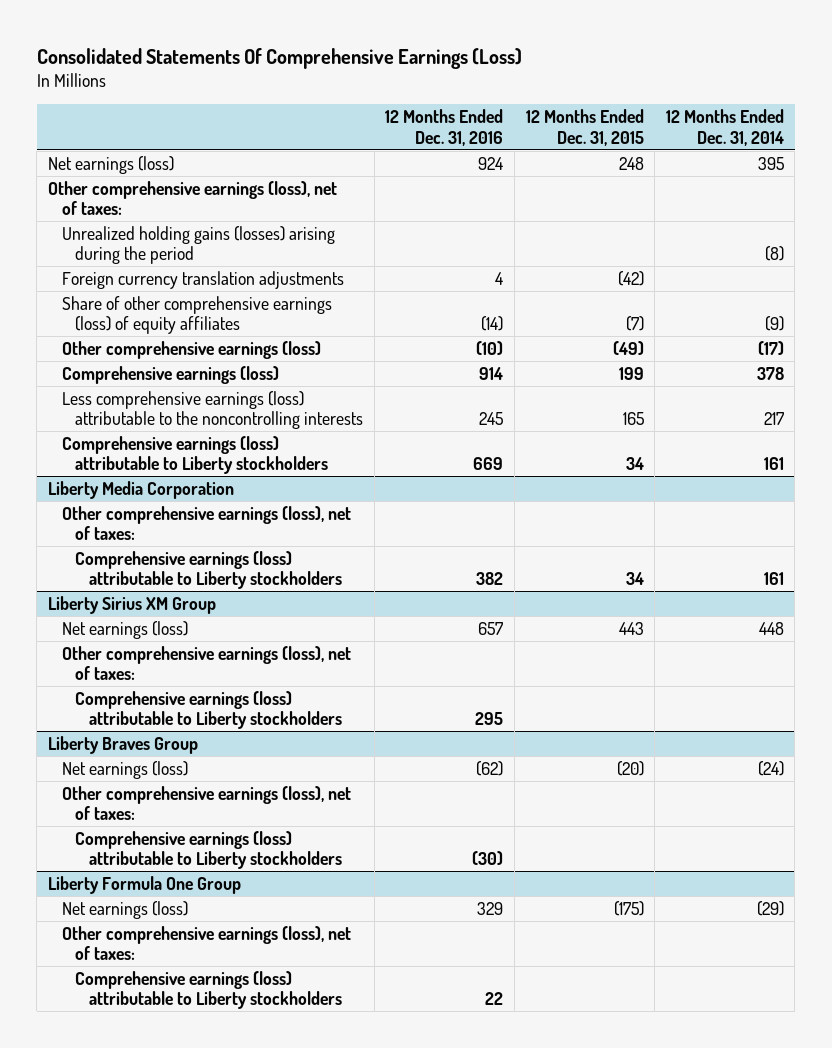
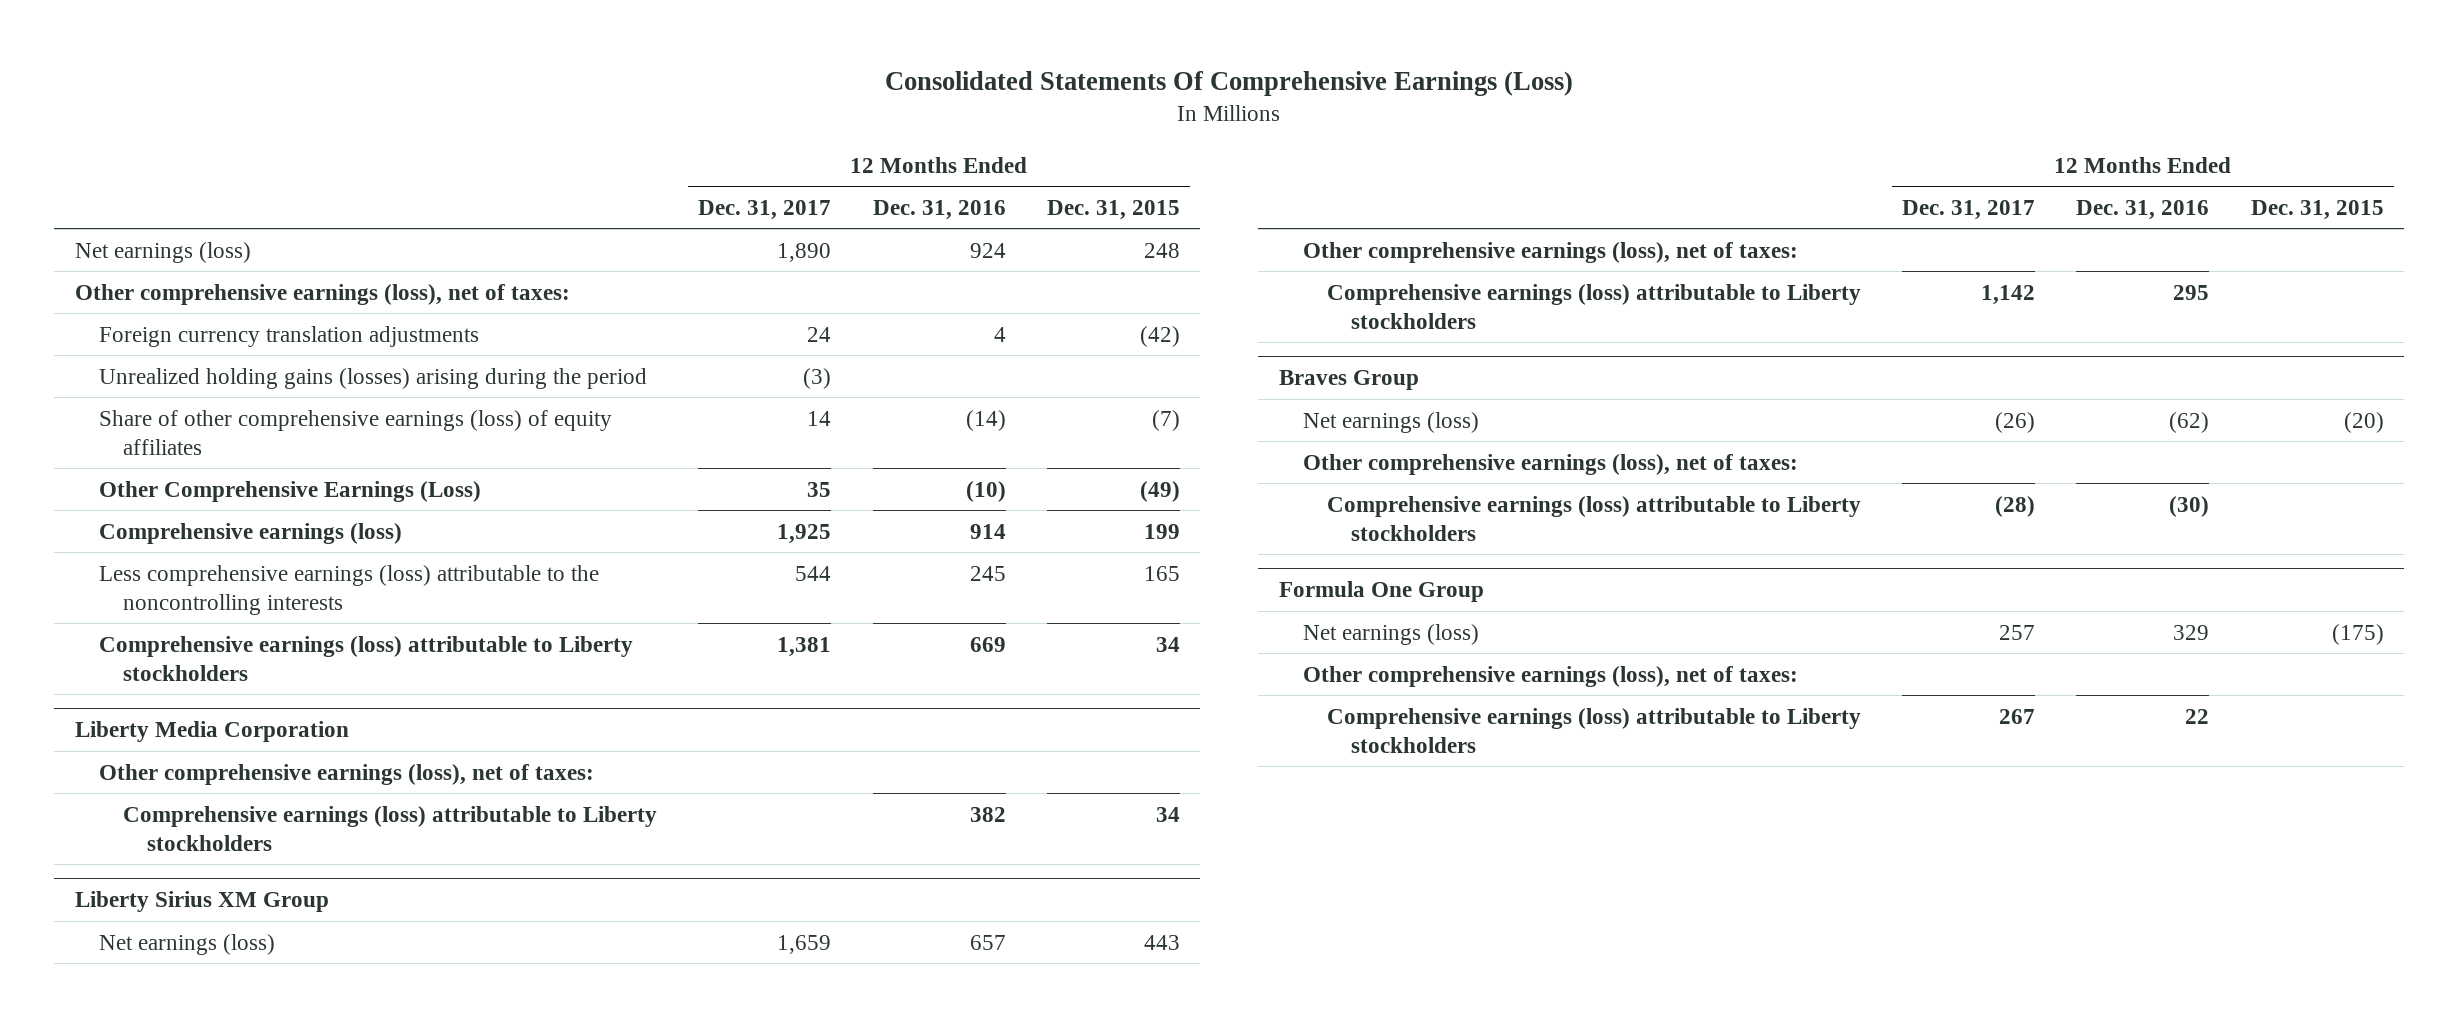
- | 12 Months Ended Dec. 31, 2016 | 12 Months Ended Dec. 31, 2015 | 12 Months Ended Dec. 31, 2014
+ | 12 Months Ended Dec. 31, 2017 | 12 Months Ended Dec. 31, 2016 | 12 Months Ended Dec. 31, 2015
moved down: Unrealized holding gains (losses) arising during the period | (3) | |
- Other comprehensive earnings (loss) | (10) | (49) | (17)
+ Other Comprehensive Earnings (Loss) | 35 | (10) | (49)
- Liberty Braves Group
+ Braves Group
- Liberty Formula One Group
+ Formula One Group

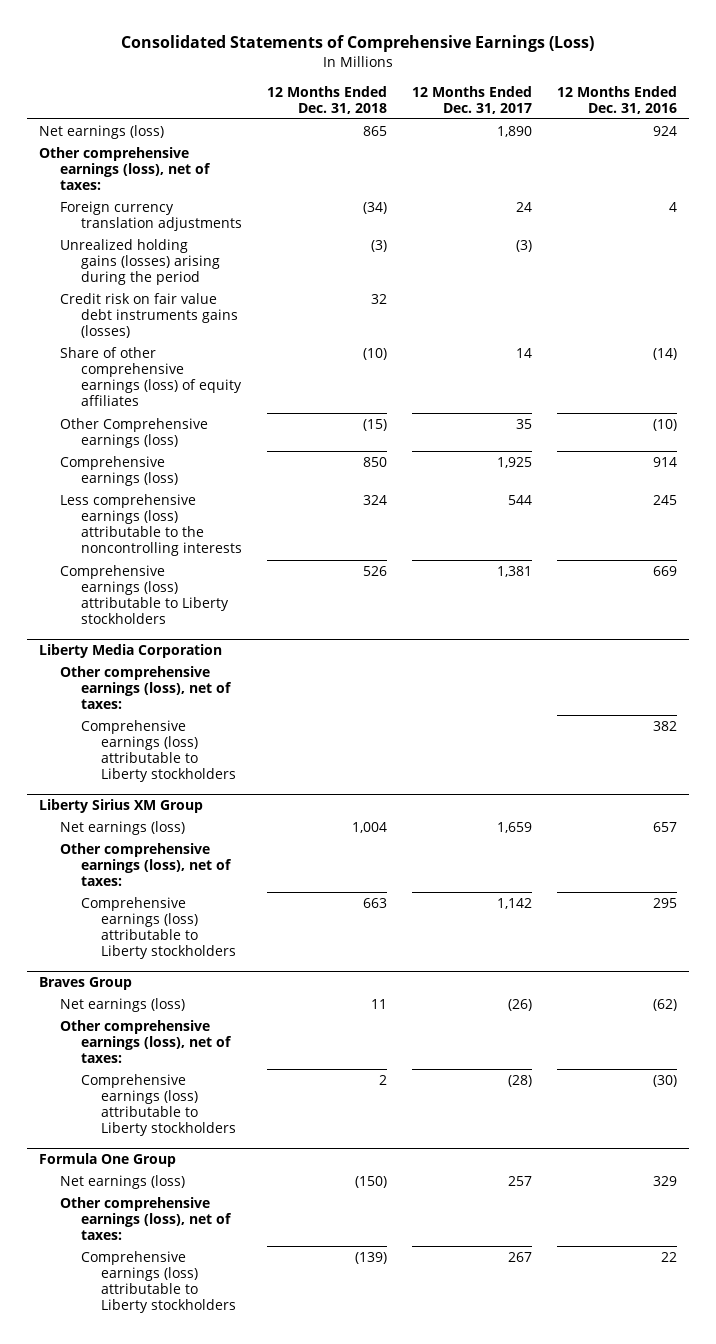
- Consolidated Statements Of Comprehensive Earnings (Loss)
+ Consolidated Statements of Comprehensive Earnings (Loss)
- | 12 Months Ended Dec. 31, 2017 | 12 Months Ended Dec. 31, 2016 | 12 Months Ended Dec. 31, 2015
+ | 12 Months Ended Dec. 31, 2018 | 12 Months Ended Dec. 31, 2017 | 12 Months Ended Dec. 31, 2016
+ Credit risk on fair value debt instruments gains (losses) | 32 | |
- Other Comprehensive Earnings (Loss) | 35 | (10) | (49)
+ Other Comprehensive earnings (loss) | (15) | 35 | (10)

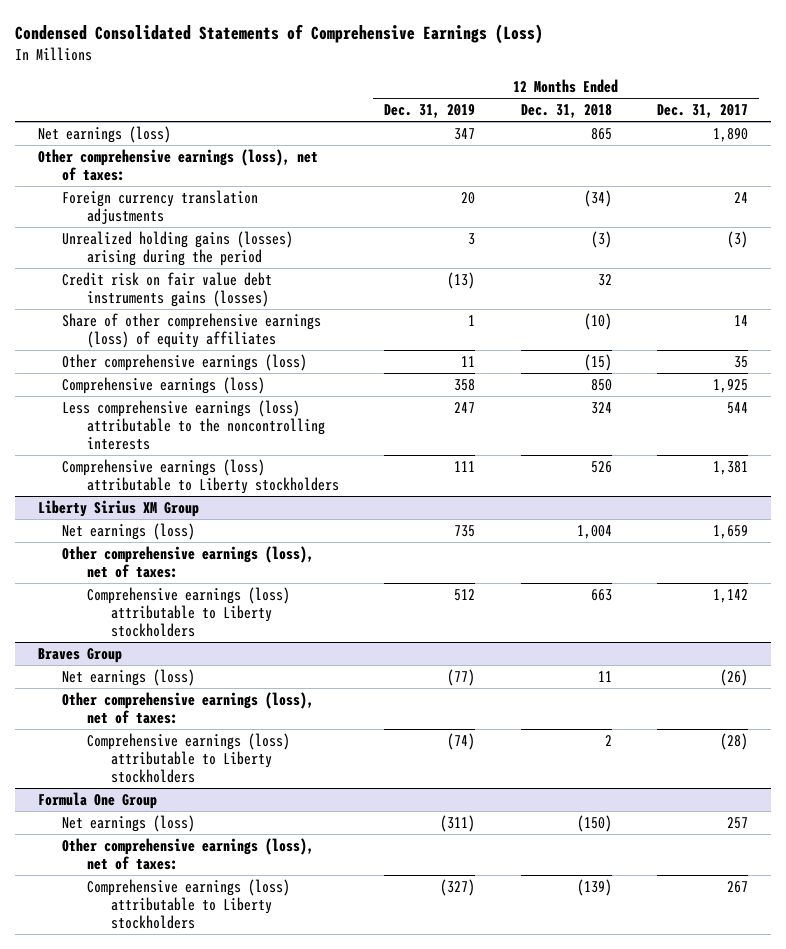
- Consolidated Statements of Comprehensive Earnings (Loss)
+ Condensed Consolidated Statements of Comprehensive Earnings (Loss)
- | 12 Months Ended Dec. 31, 2018 | 12 Months Ended Dec. 31, 2017 | 12 Months Ended Dec. 31, 2016
+ | 12 Months Ended Dec. 31, 2019 | 12 Months Ended Dec. 31, 2018 | 12 Months Ended Dec. 31, 2017
- Other Comprehensive earnings (loss) | (15) | 35 | (10)
+ Other comprehensive earnings (loss) | 11 | (15) | 35
- Liberty Media Corporation
- Other comprehensive earnings (loss), net of taxes:
- Comprehensive earnings (loss) attributable to Liberty stockholders | | | 382

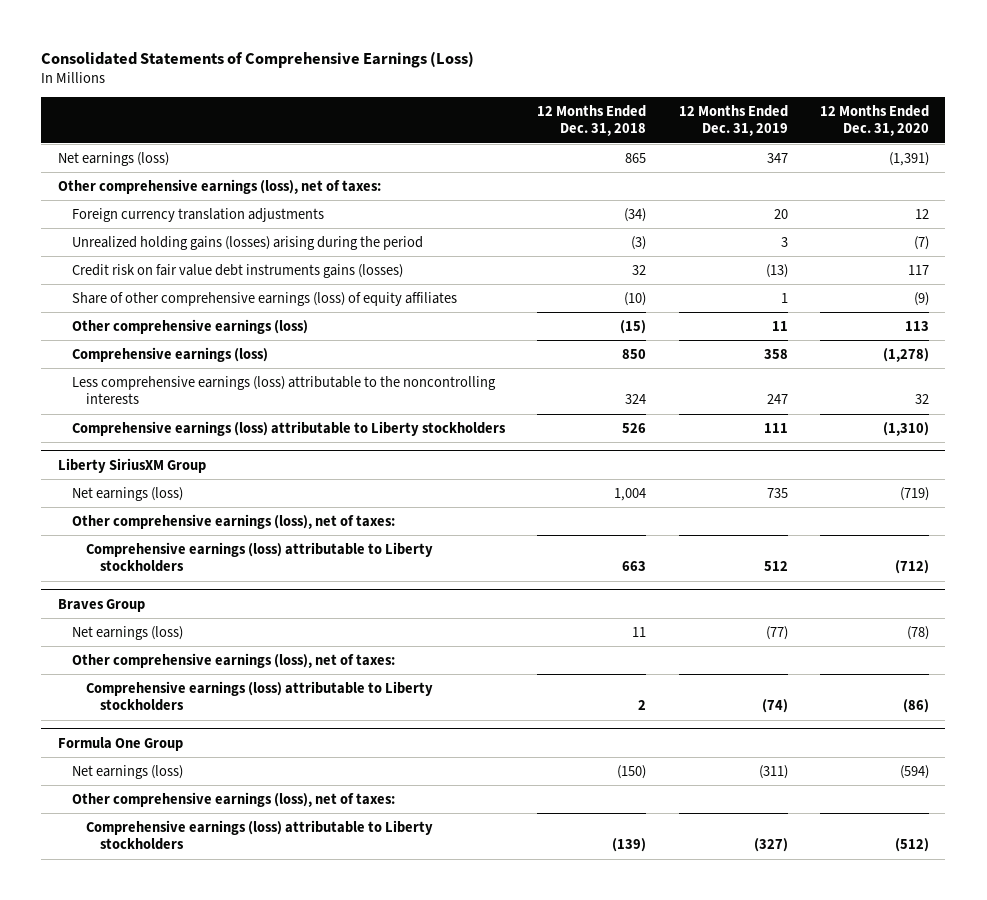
- Condensed Consolidated Statements of Comprehensive Earnings (Loss)
+ Consolidated Statements of Comprehensive Earnings (Loss)
- | 12 Months Ended Dec. 31, 2019 | 12 Months Ended Dec. 31, 2018 | 12 Months Ended Dec. 31, 2017
+ | 12 Months Ended Dec. 31, 2018 | 12 Months Ended Dec. 31, 2019 | 12 Months Ended Dec. 31, 2020
- Liberty Sirius XM Group
+ Liberty SiriusXM Group

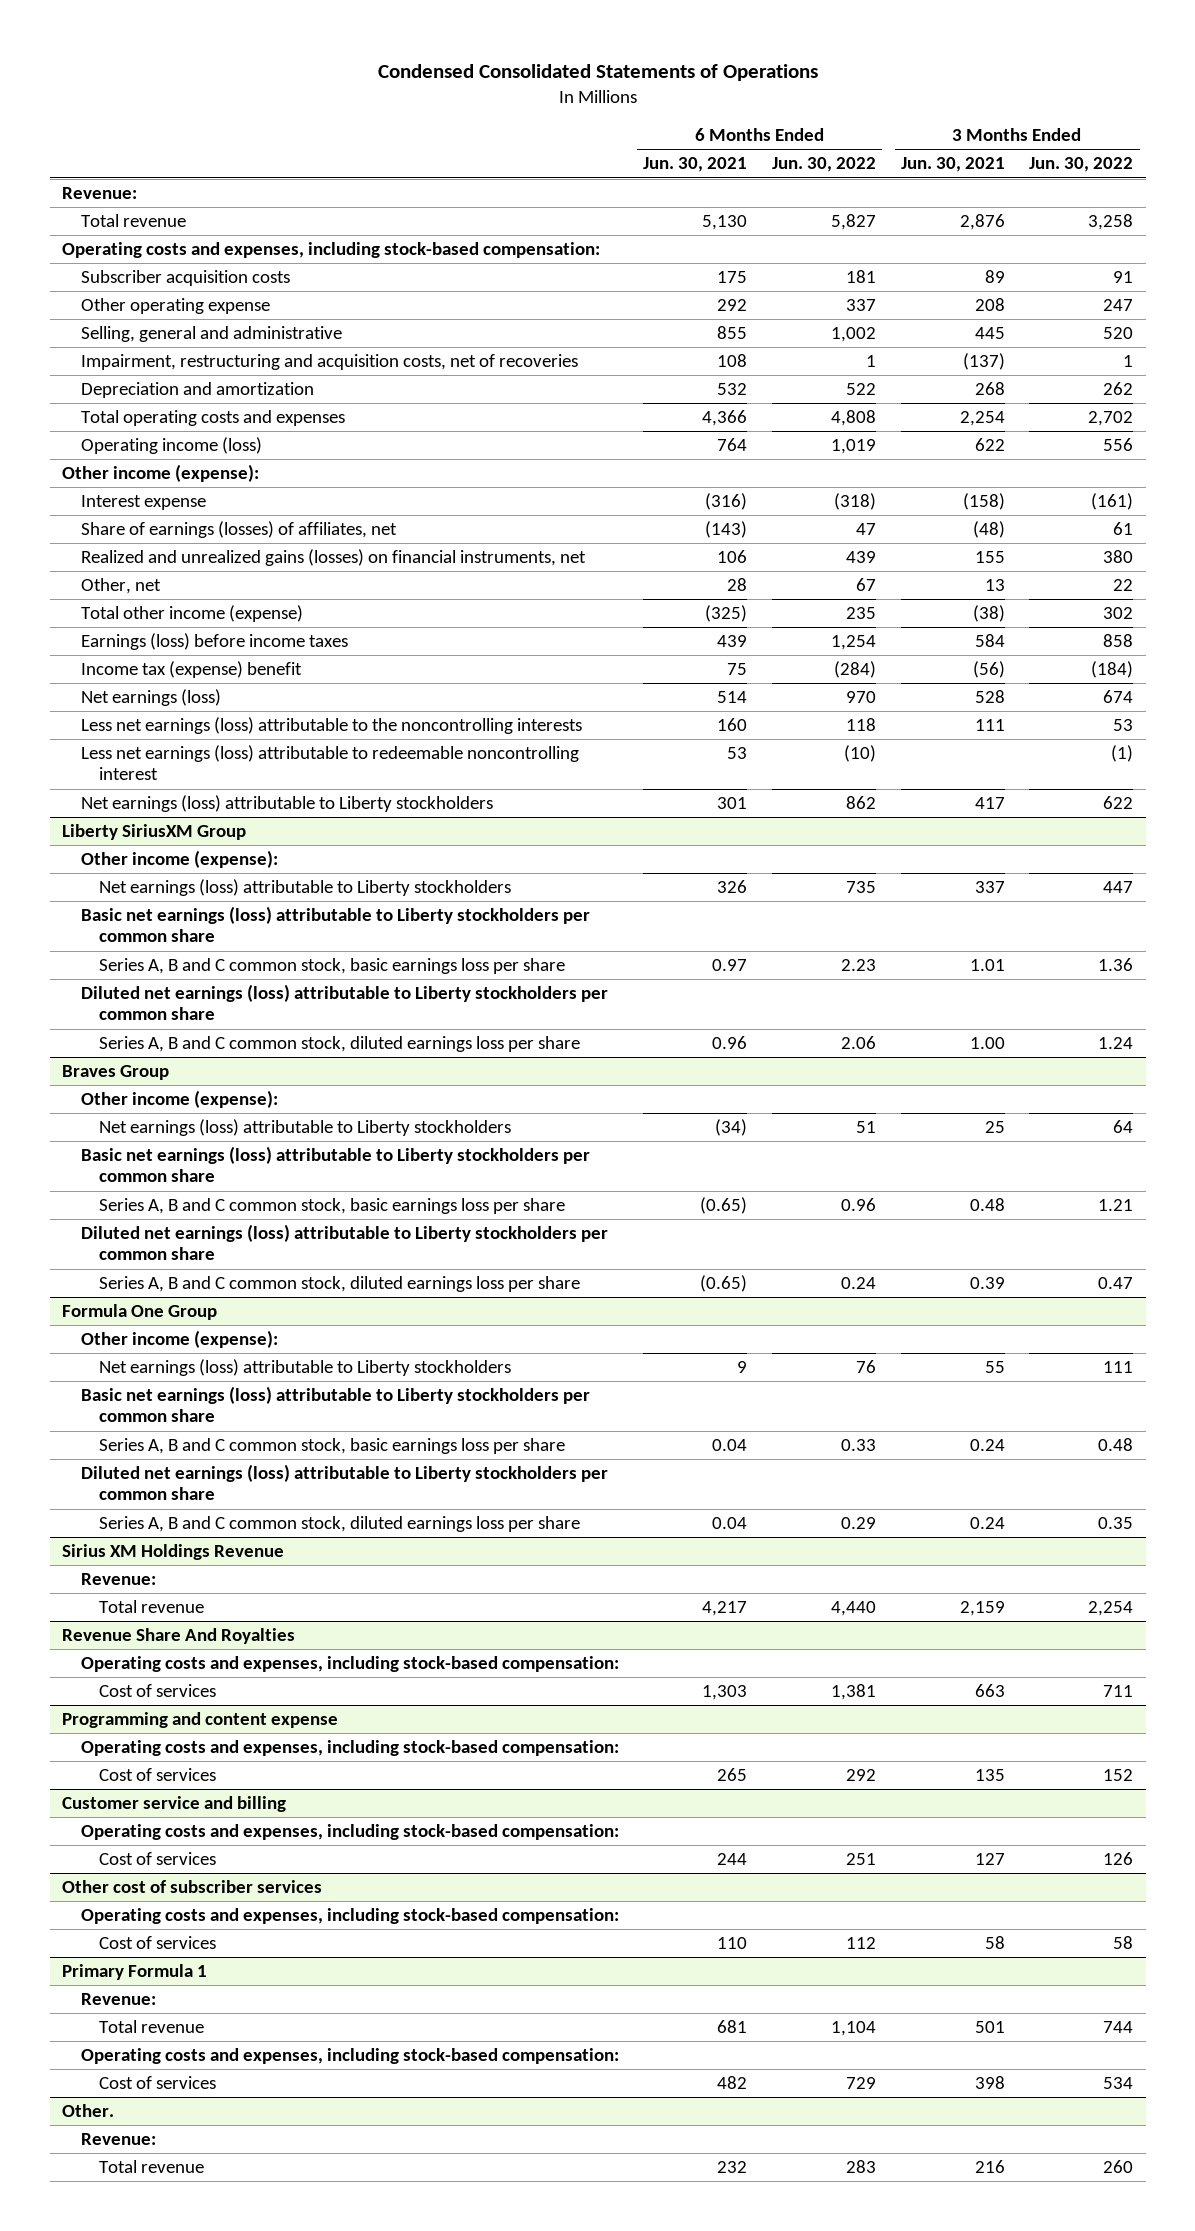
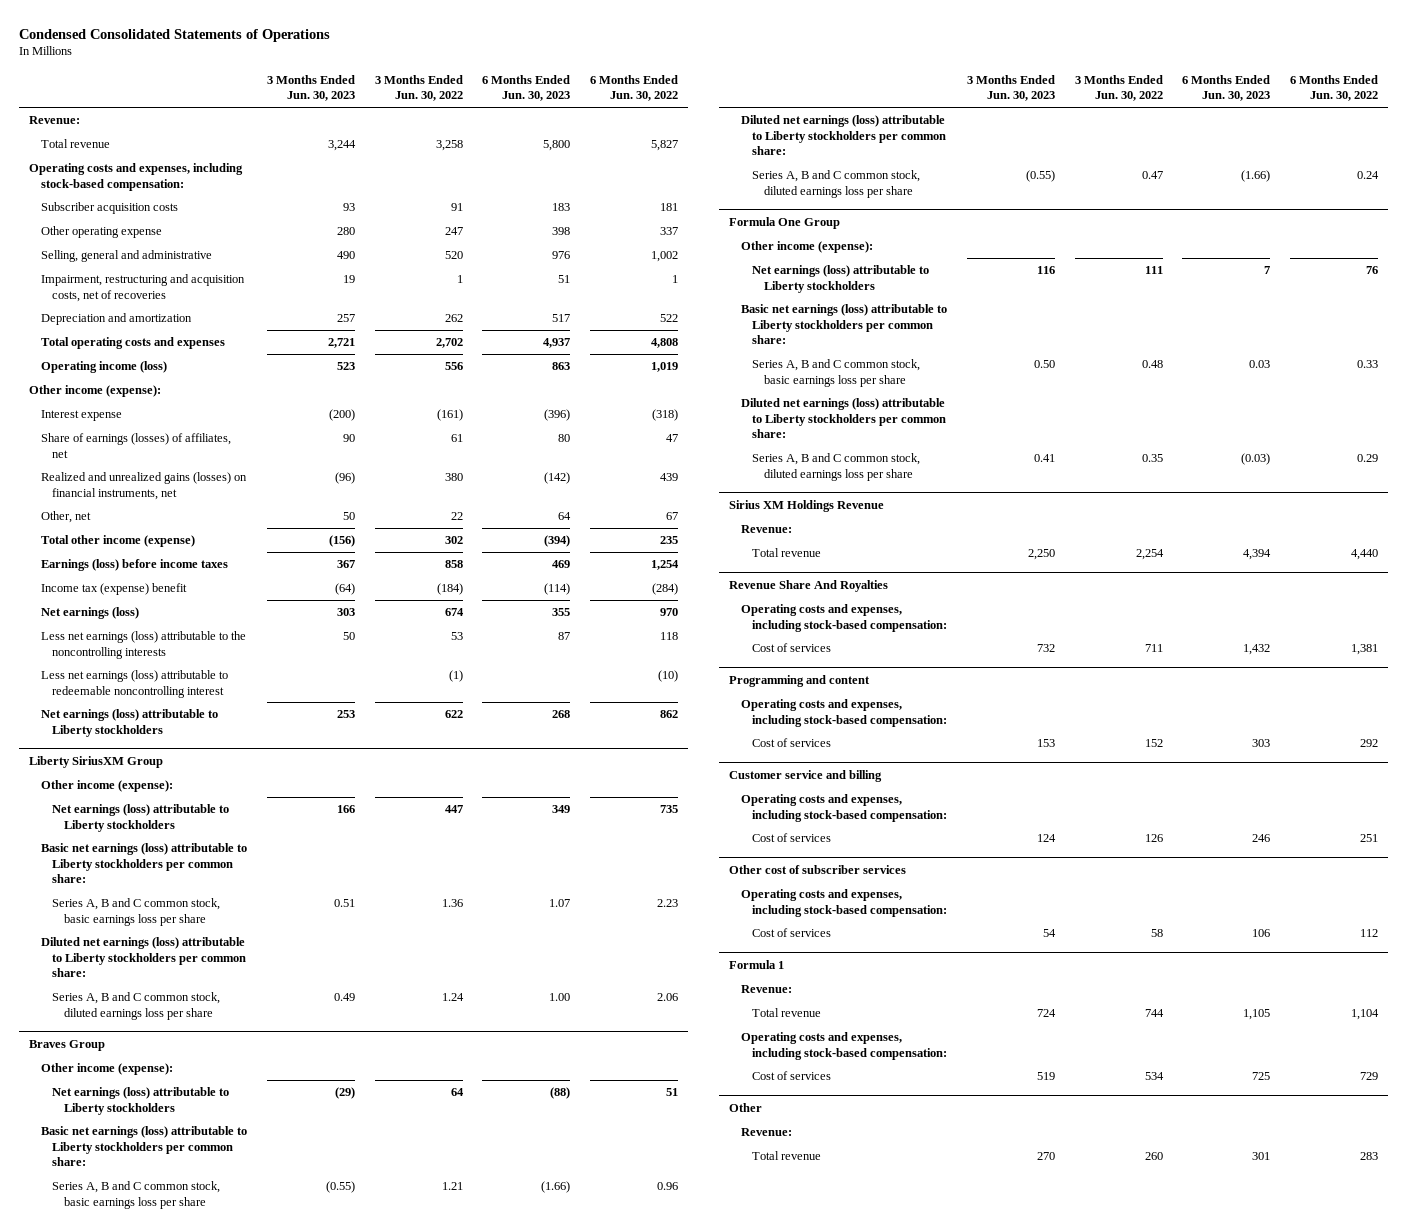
- | 6 Months Ended Jun. 30, 2021 | 6 Months Ended Jun. 30, 2022 | 3 Months Ended Jun. 30, 2021 | 3 Months Ended Jun. 30, 2022
+ | 3 Months Ended Jun. 30, 2023 | 3 Months Ended Jun. 30, 2022 | 6 Months Ended Jun. 30, 2023 | 6 Months Ended Jun. 30, 2022
@ Liberty SiriusXM Group
- Basic net earnings (loss) attributable to Liberty stockholders per common share
+ Basic net earnings (loss) attributable to Liberty stockholders per common share:
- Diluted net earnings (loss) attributable to Liberty stockholders per common share
+ Diluted net earnings (loss) attributable to Liberty stockholders per common share:
@ Braves Group
- Basic net earnings (loss) attributable to Liberty stockholders per common share
+ Basic net earnings (loss) attributable to Liberty stockholders per common share:
- Diluted net earnings (loss) attributable to Liberty stockholders per common share
+ Diluted net earnings (loss) attributable to Liberty stockholders per common share:
@ Formula One Group
- Basic net earnings (loss) attributable to Liberty stockholders per common share
+ Basic net earnings (loss) attributable to Liberty stockholders per common share:
- Diluted net earnings (loss) attributable to Liberty stockholders per common share
+ Diluted net earnings (loss) attributable to Liberty stockholders per common share:
- Programming and content expense
+ Programming and content
- Primary Formula 1
+ Formula 1
- Other.
+ Other

